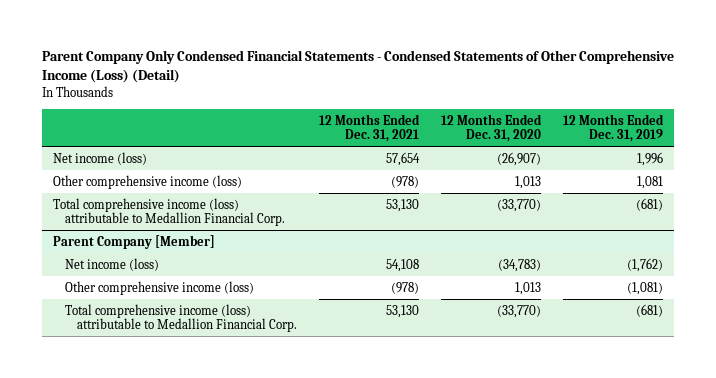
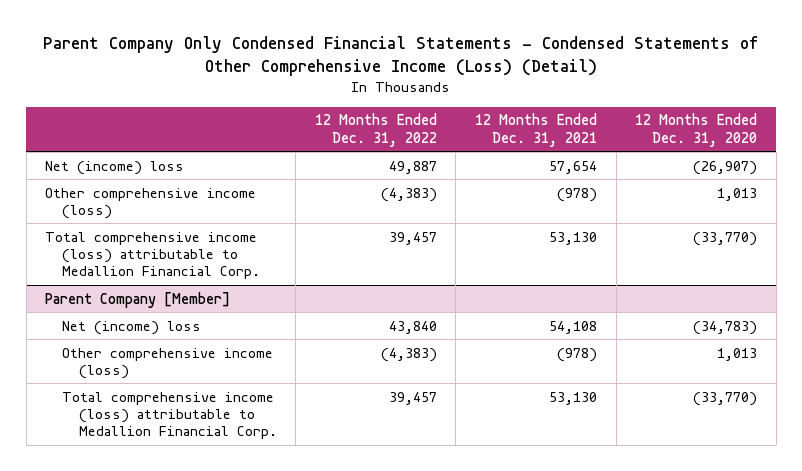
- | 12 Months Ended Dec. 31, 2021 | 12 Months Ended Dec. 31, 2020 | 12 Months Ended Dec. 31, 2019
+ | 12 Months Ended Dec. 31, 2022 | 12 Months Ended Dec. 31, 2021 | 12 Months Ended Dec. 31, 2020
- Net income (loss) | 57,654 | (26,907) | 1,996
+ Net (income) loss | 49,887 | 57,654 | (26,907)
@ Parent Company [Member]
- Net income (loss) | 54,108 | (34,783) | (1,762)
+ Net (income) loss | 43,840 | 54,108 | (34,783)

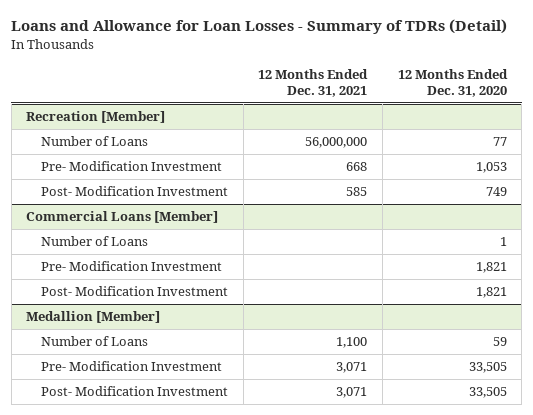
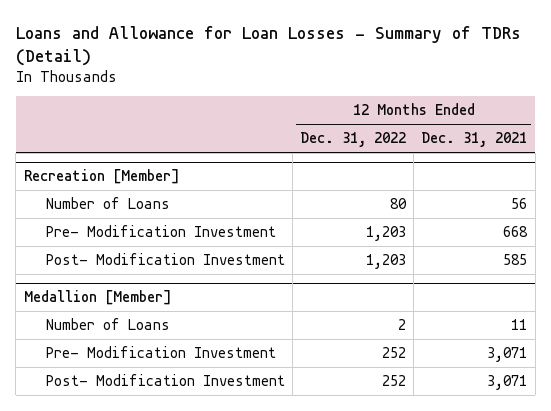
- | 12 Months Ended Dec. 31, 2021 | 12 Months Ended Dec. 31, 2020
+ | 12 Months Ended Dec. 31, 2022 | 12 Months Ended Dec. 31, 2021
@ Recreation [Member]
- Number of Loans | 56,000,000 | 77
+ Number of Loans | 80 | 56
- Commercial Loans [Member]
- Number of Loans | | 1
- Pre- Modification Investment | | 1,821
- Post- Modification Investment | | 1,821
@ Medallion [Member]
- Number of Loans | 1,100 | 59
+ Number of Loans | 2 | 11

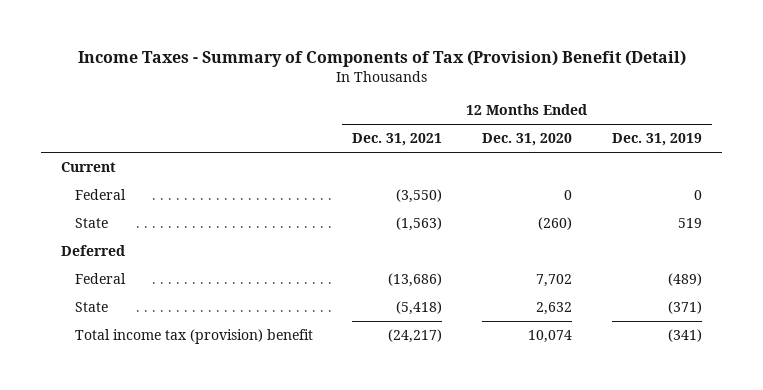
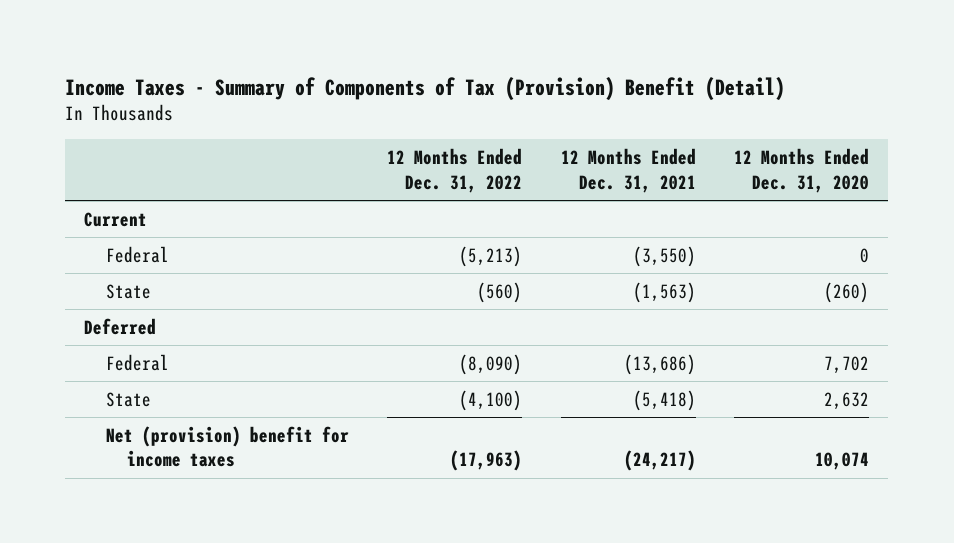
- | 12 Months Ended Dec. 31, 2021 | 12 Months Ended Dec. 31, 2020 | 12 Months Ended Dec. 31, 2019
+ | 12 Months Ended Dec. 31, 2022 | 12 Months Ended Dec. 31, 2021 | 12 Months Ended Dec. 31, 2020
- Total income tax (provision) benefit | (24,217) | 10,074 | (341)
+ Net (provision) benefit for income taxes | (17,963) | (24,217) | 10,074

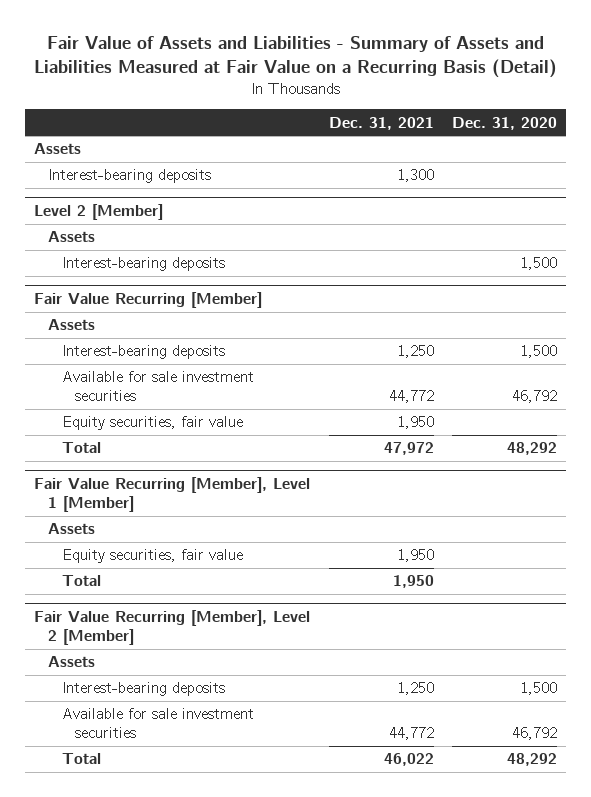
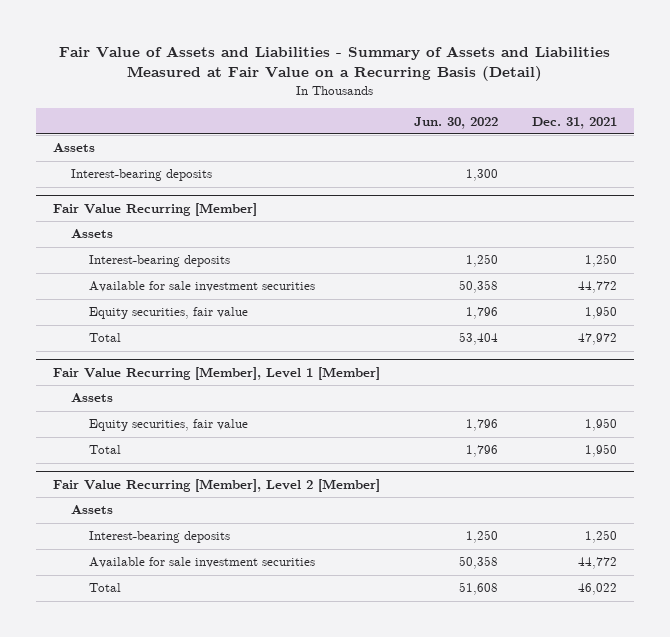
- | Dec. 31, 2021 | Dec. 31, 2020
+ | Jun. 30, 2022 | Dec. 31, 2021
- Interest-bearing deposits | 1,300 |
- Level 2 [Member]
- Assets

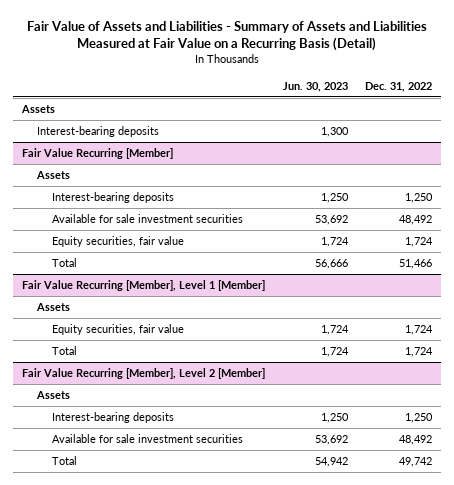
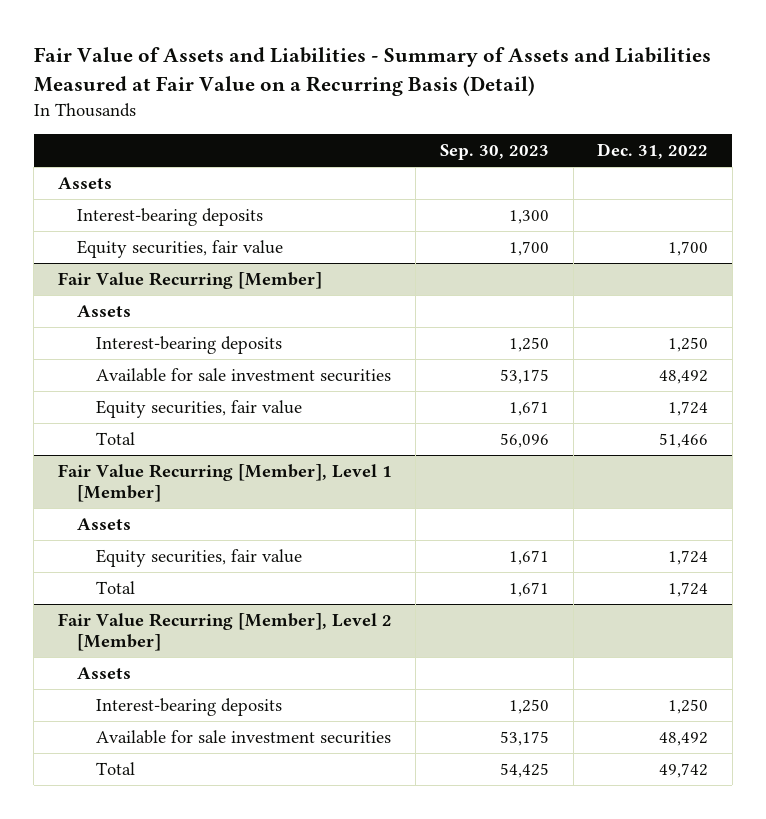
- | Jun. 30, 2023 | Dec. 31, 2022
+ | Sep. 30, 2023 | Dec. 31, 2022
+ Equity securities, fair value | 1,700 | 1,700

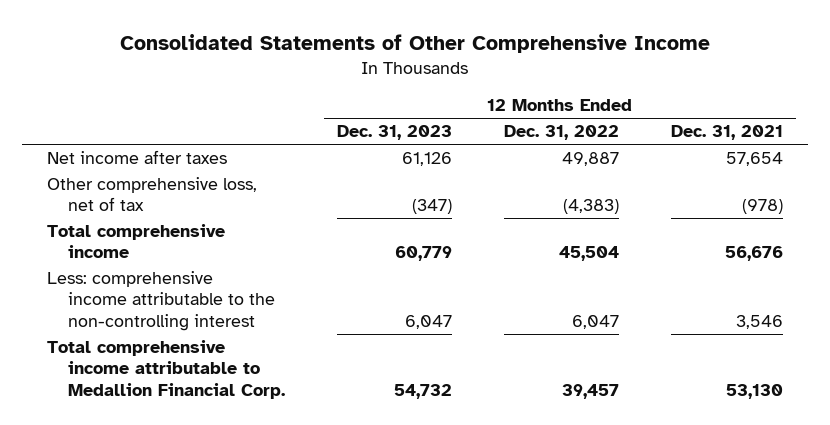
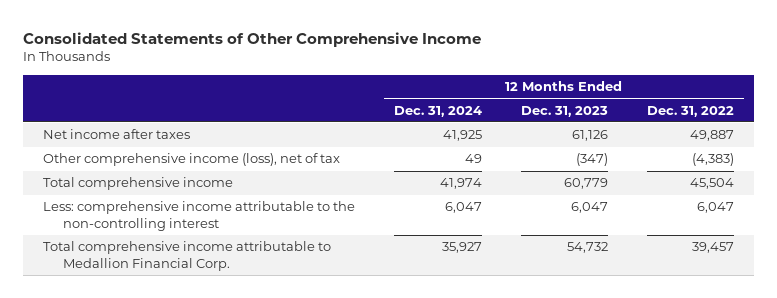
- | 12 Months Ended Dec. 31, 2023 | 12 Months Ended Dec. 31, 2022 | 12 Months Ended Dec. 31, 2021
+ | 12 Months Ended Dec. 31, 2024 | 12 Months Ended Dec. 31, 2023 | 12 Months Ended Dec. 31, 2022
- Other comprehensive loss, net of tax | (347) | (4,383) | (978)
+ Other comprehensive income (loss), net of tax | 49 | (347) | (4,383)

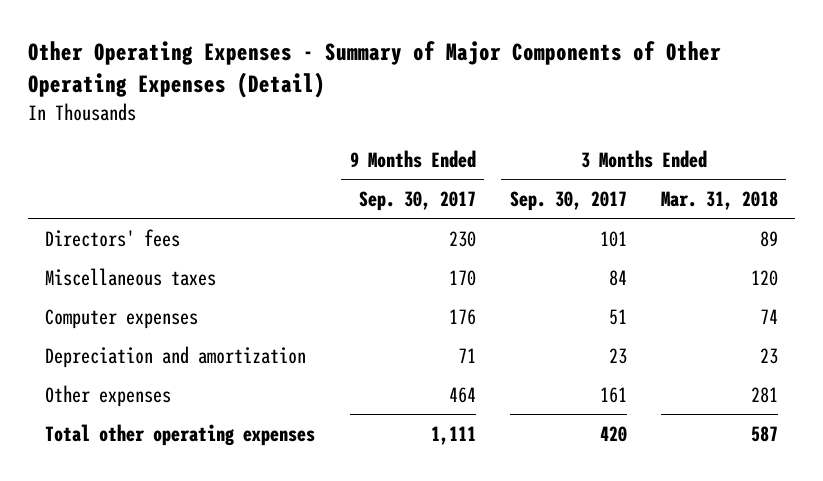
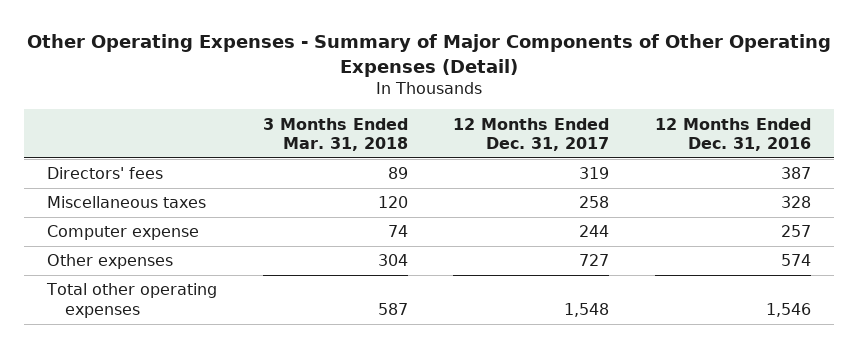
- | 9 Months Ended Sep. 30, 2017 | 3 Months Ended Sep. 30, 2017 | 3 Months Ended Mar. 31, 2018
+ | 3 Months Ended Mar. 31, 2018 | 12 Months Ended Dec. 31, 2017 | 12 Months Ended Dec. 31, 2016
- Computer expenses | 176 | 51 | 74
- Depreciation and amortization | 71 | 23 | 23
- Other expenses | 464 | 161 | 281
+ Computer expense | 74 | 244 | 257
+ Other expenses | 304 | 727 | 574

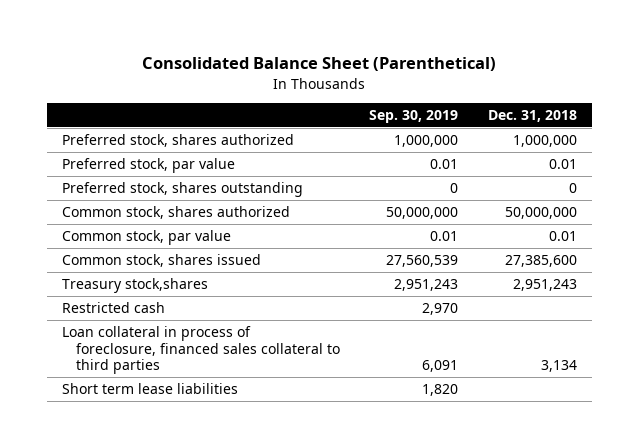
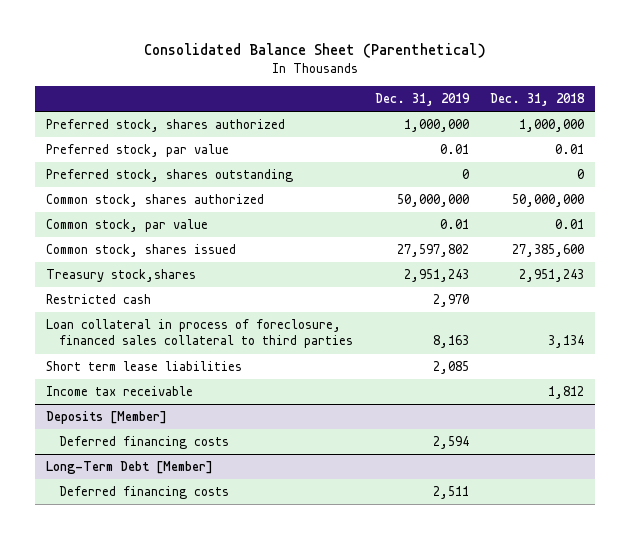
- | Sep. 30, 2019 | Dec. 31, 2018
+ | Dec. 31, 2019 | Dec. 31, 2018
+ Income tax receivable | | 1,812
+ Deposits [Member]
+ Deferred financing costs | 2,594 |
+ Long-Term Debt [Member]
+ Deferred financing costs | 2,511 |

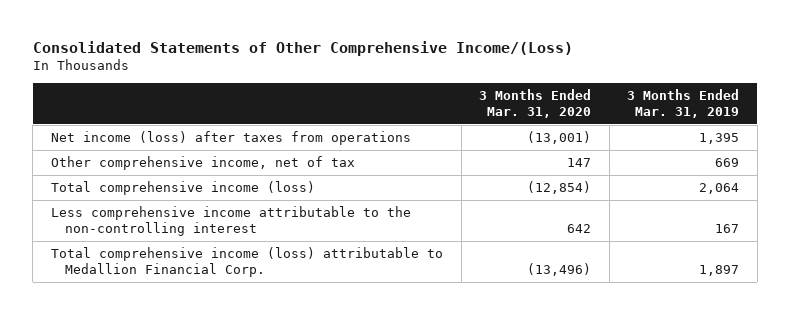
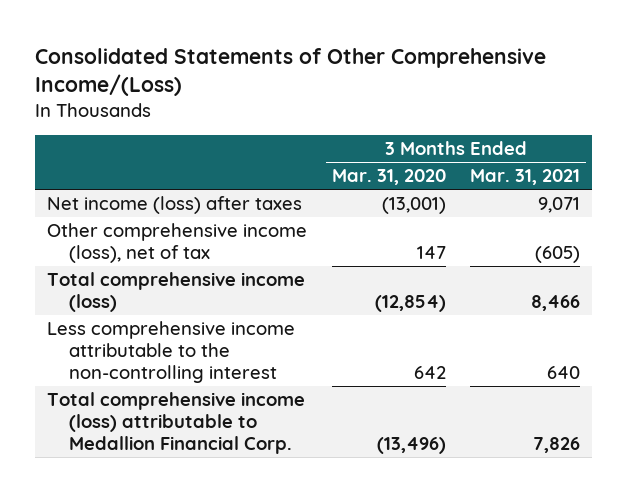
- | 3 Months Ended Mar. 31, 2020 | 3 Months Ended Mar. 31, 2019
+ | 3 Months Ended Mar. 31, 2020 | 3 Months Ended Mar. 31, 2021
- Net income (loss) after taxes from operations | (13,001) | 1,395
- Other comprehensive income, net of tax | 147 | 669
+ Net income (loss) after taxes | (13,001) | 9,071
+ Other comprehensive income (loss), net of tax | 147 | (605)

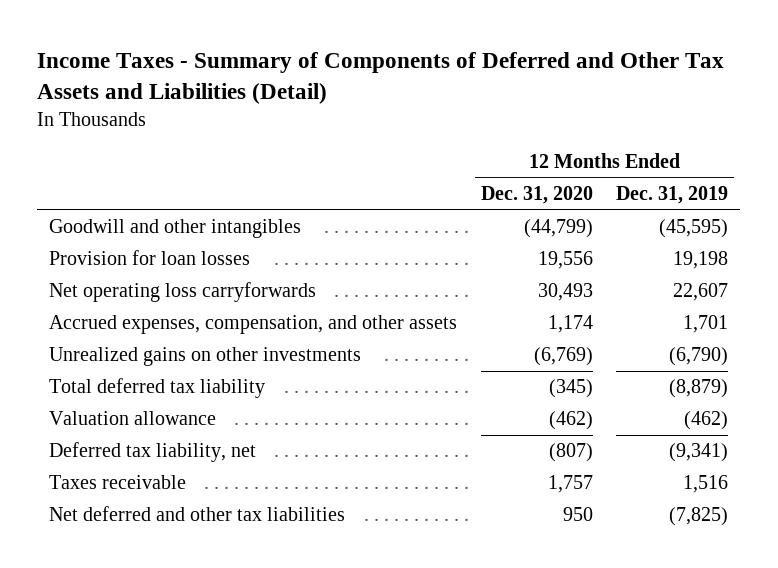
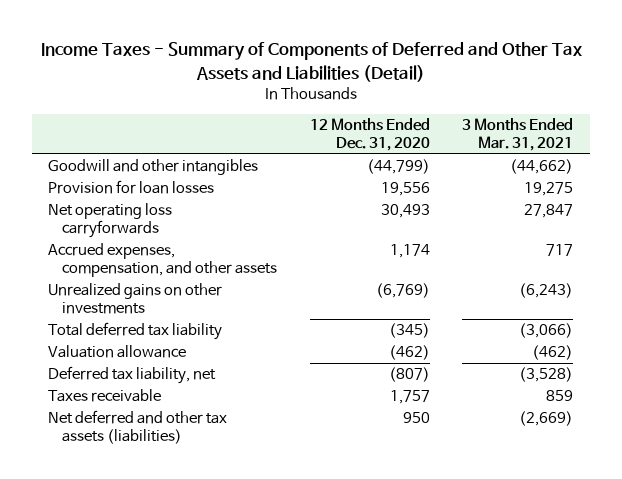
- | 12 Months Ended Dec. 31, 2020 | 12 Months Ended Dec. 31, 2019
+ | 12 Months Ended Dec. 31, 2020 | 3 Months Ended Mar. 31, 2021
- Net deferred and other tax liabilities | 950 | (7,825)
+ Net deferred and other tax assets (liabilities) | 950 | (2,669)

